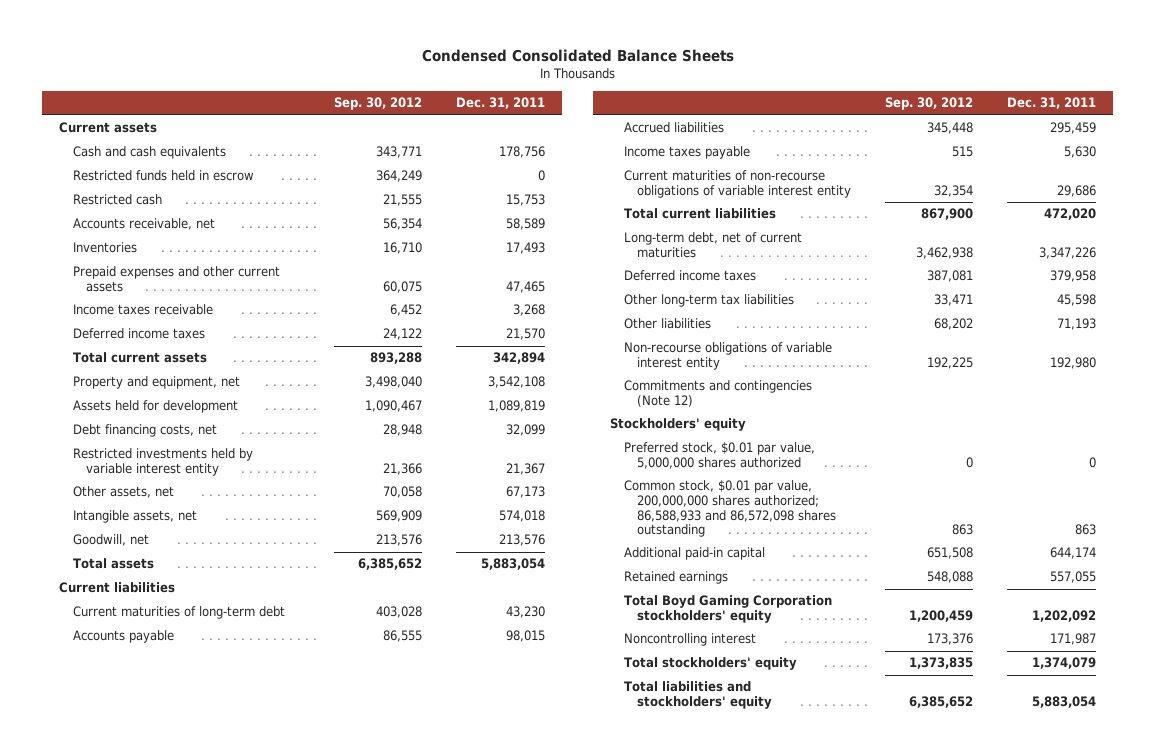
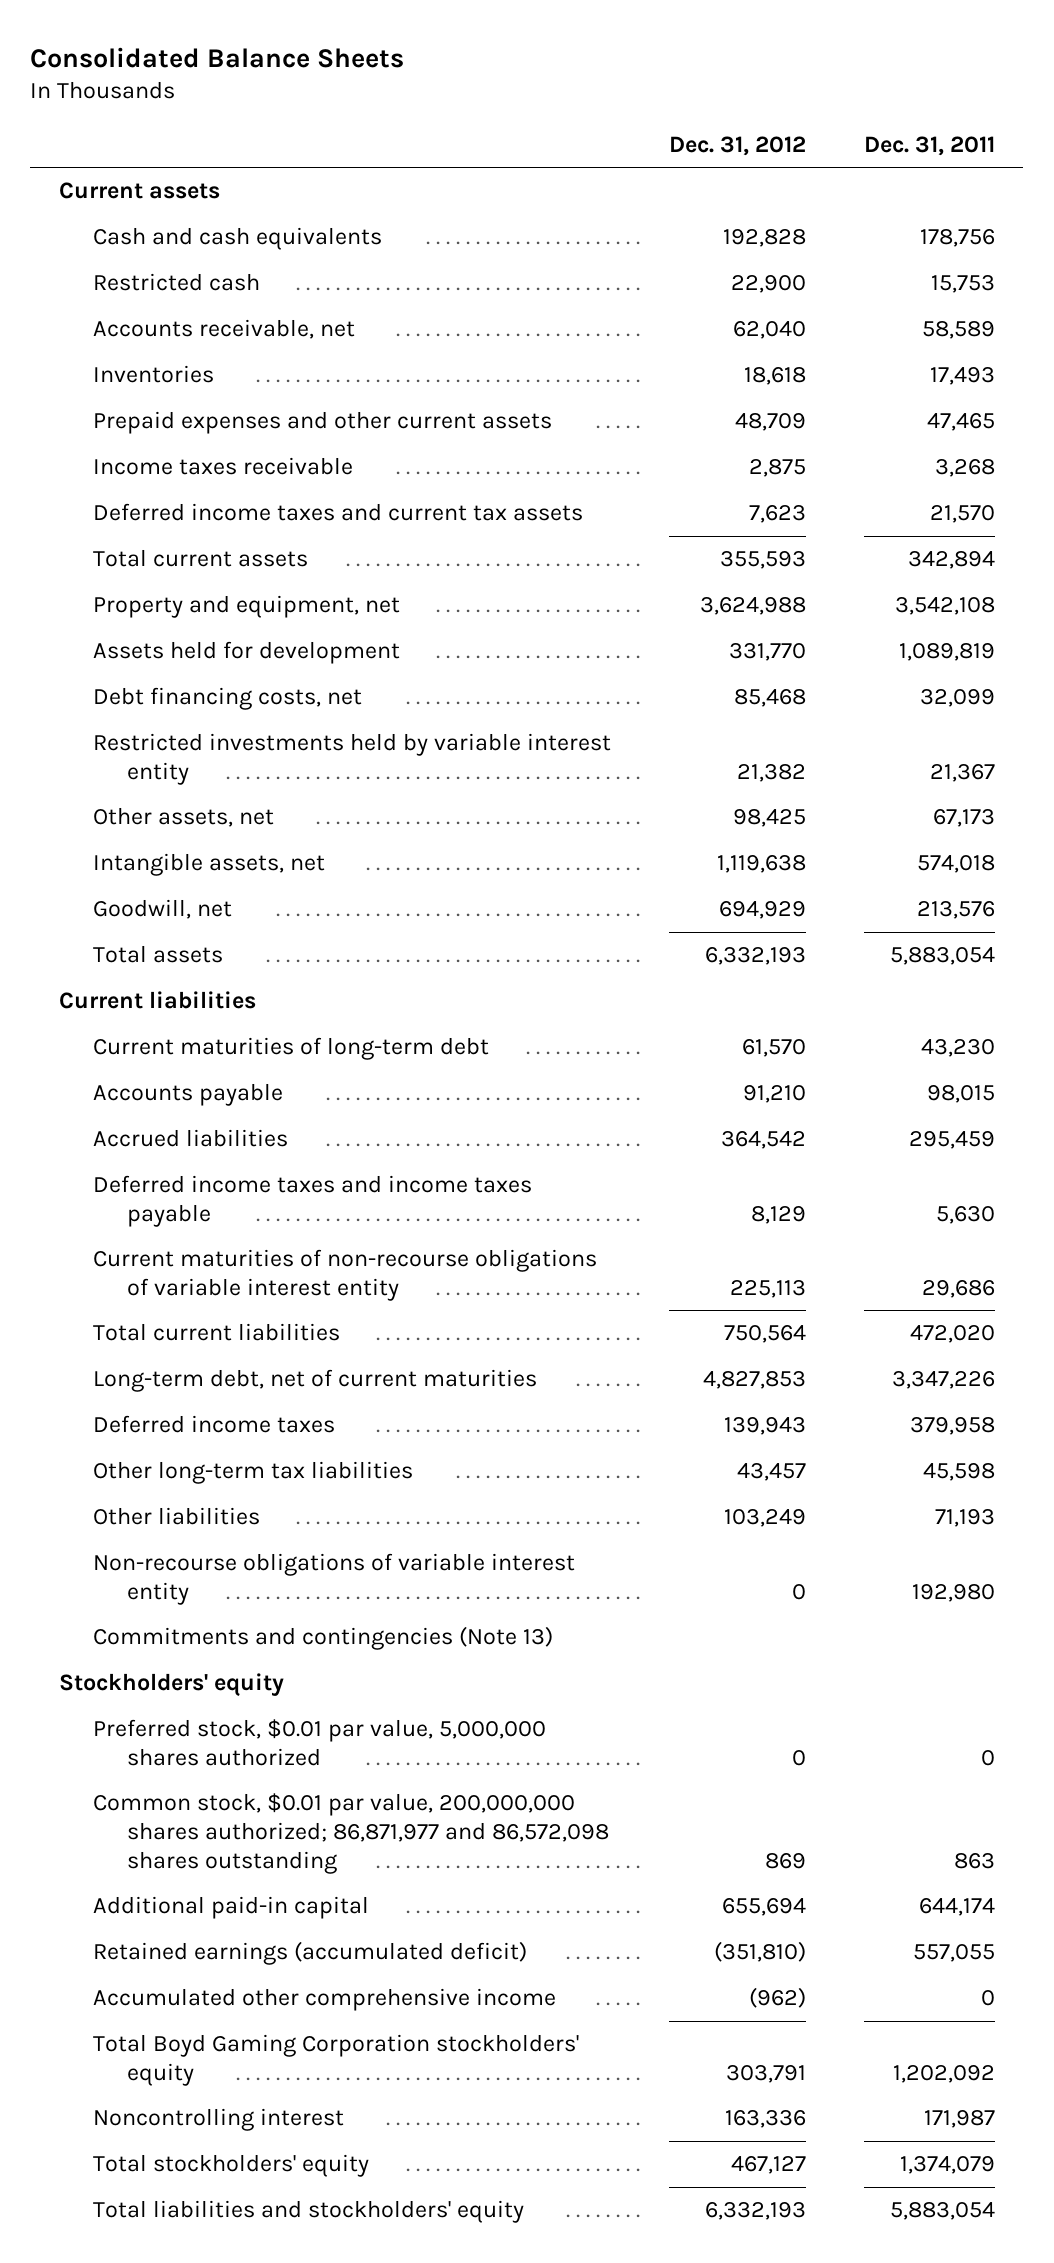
- Condensed Consolidated Balance Sheets
+ Consolidated Balance Sheets
- | Sep. 30, 2012 | Dec. 31, 2011
+ | Dec. 31, 2012 | Dec. 31, 2011
- Restricted funds held in escrow | 364,249 | 0
- Deferred income taxes | 24,122 | 21,570
+ Deferred income taxes and current tax assets | 7,623 | 21,570
- Income taxes payable | 515 | 5,630
+ Deferred income taxes and income taxes payable | 8,129 | 5,630
- Commitments and contingencies (Note 12)
+ Commitments and contingencies (Note 13)
- Common stock, $0.01 par value, 200,000,000 shares authorized; 86,588,933 and 86,572,098 shares outstanding | 863 | 863
+ Common stock, $0.01 par value, 200,000,000 shares authorized; 86,871,977 and 86,572,098 shares outstanding | 869 | 863
- Retained earnings | 548,088 | 557,055
+ Retained earnings (accumulated deficit) | (351,810) | 557,055
+ Accumulated other comprehensive income | (962) | 0

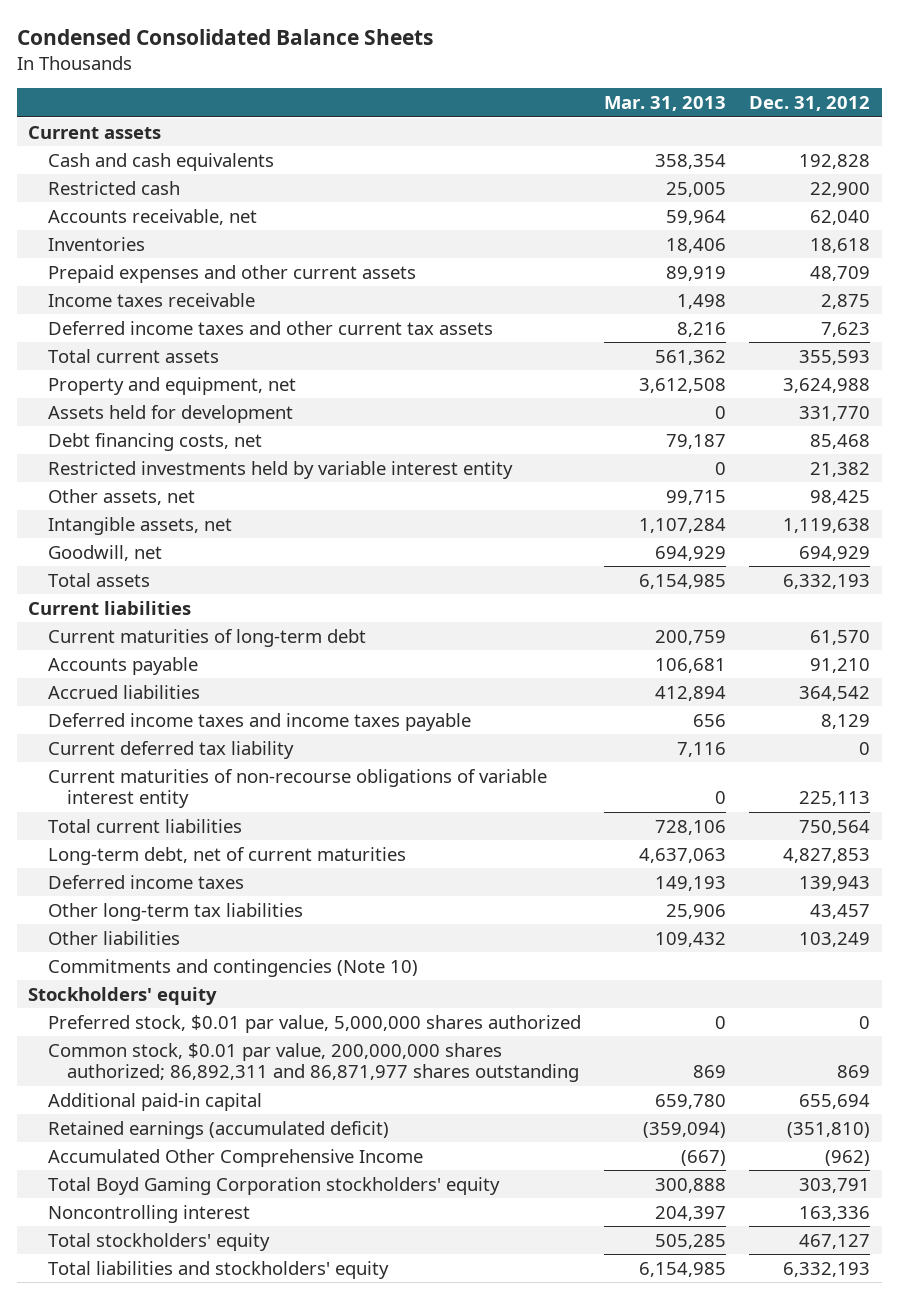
- Consolidated Balance Sheets
+ Condensed Consolidated Balance Sheets
- | Dec. 31, 2012 | Dec. 31, 2011
+ | Mar. 31, 2013 | Dec. 31, 2012
- Deferred income taxes and current tax assets | 7,623 | 21,570
+ Deferred income taxes and other current tax assets | 8,216 | 7,623
+ Current deferred tax liability | 7,116 | 0
- Non-recourse obligations of variable interest entity | 0 | 192,980
- Commitments and contingencies (Note 13)
+ Commitments and contingencies (Note 10)
- Common stock, $0.01 par value, 200,000,000 shares authorized; 86,871,977 and 86,572,098 shares outstanding | 869 | 863
+ Common stock, $0.01 par value, 200,000,000 shares authorized; 86,892,311 and 86,871,977 shares outstanding | 869 | 869
- Accumulated other comprehensive income | (962) | 0
+ Accumulated Other Comprehensive Income | (667) | (962)

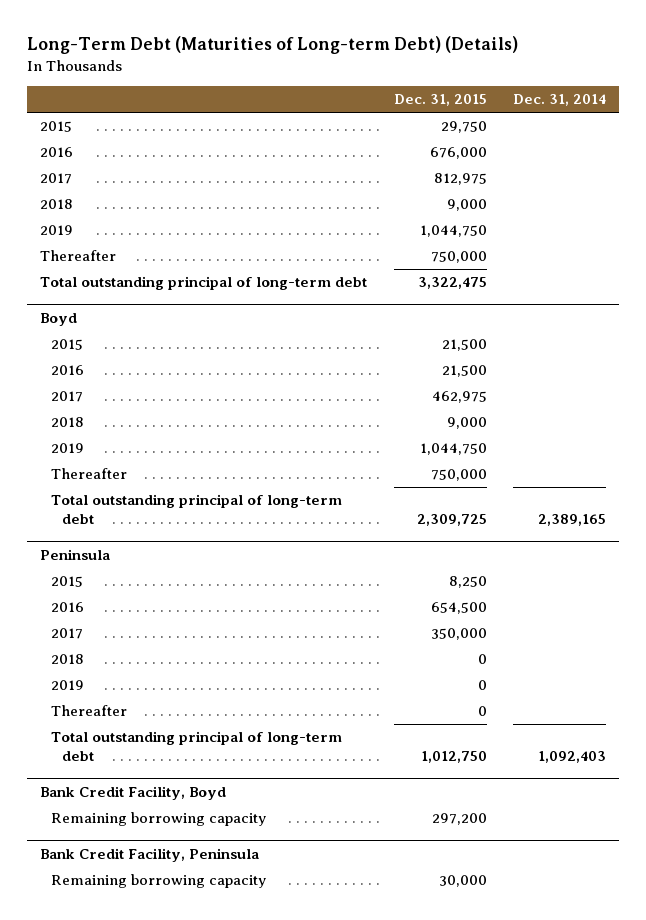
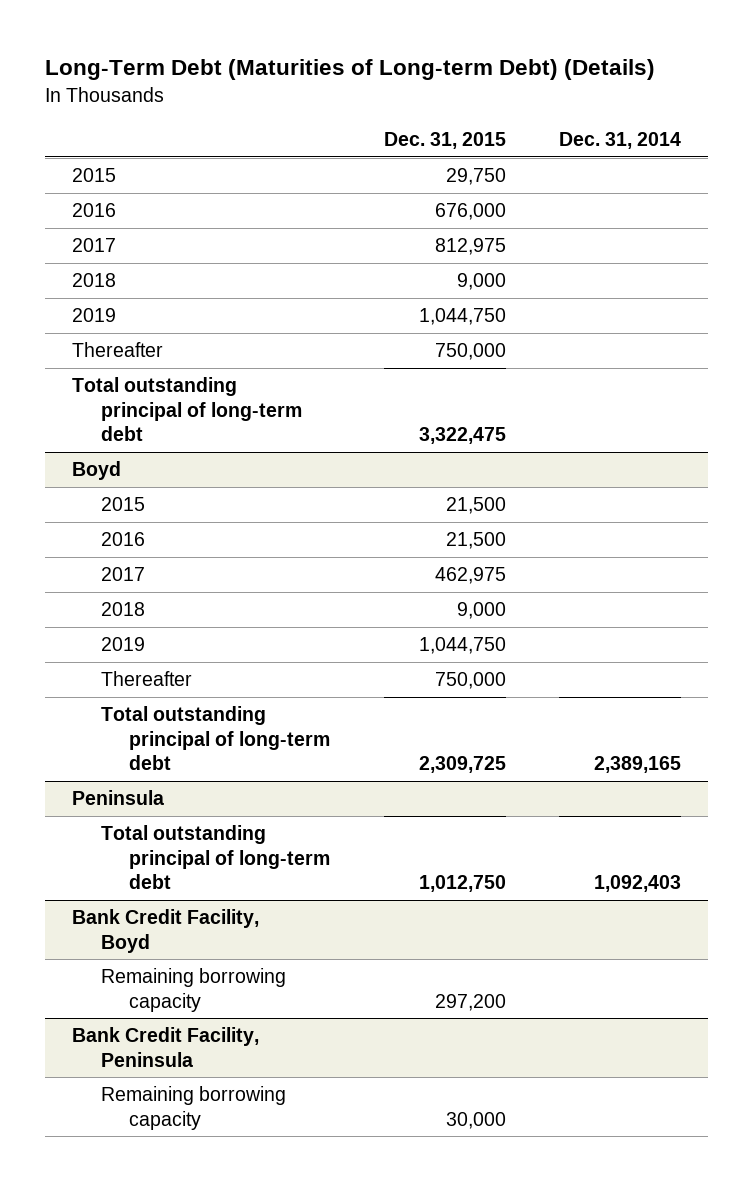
@ Peninsula
- 2015 | 8,250 |
- 2016 | 654,500 |
- 2017 | 350,000 |
- 2018 | 0 |
- 2019 | 0 |
- Thereafter | 0 |

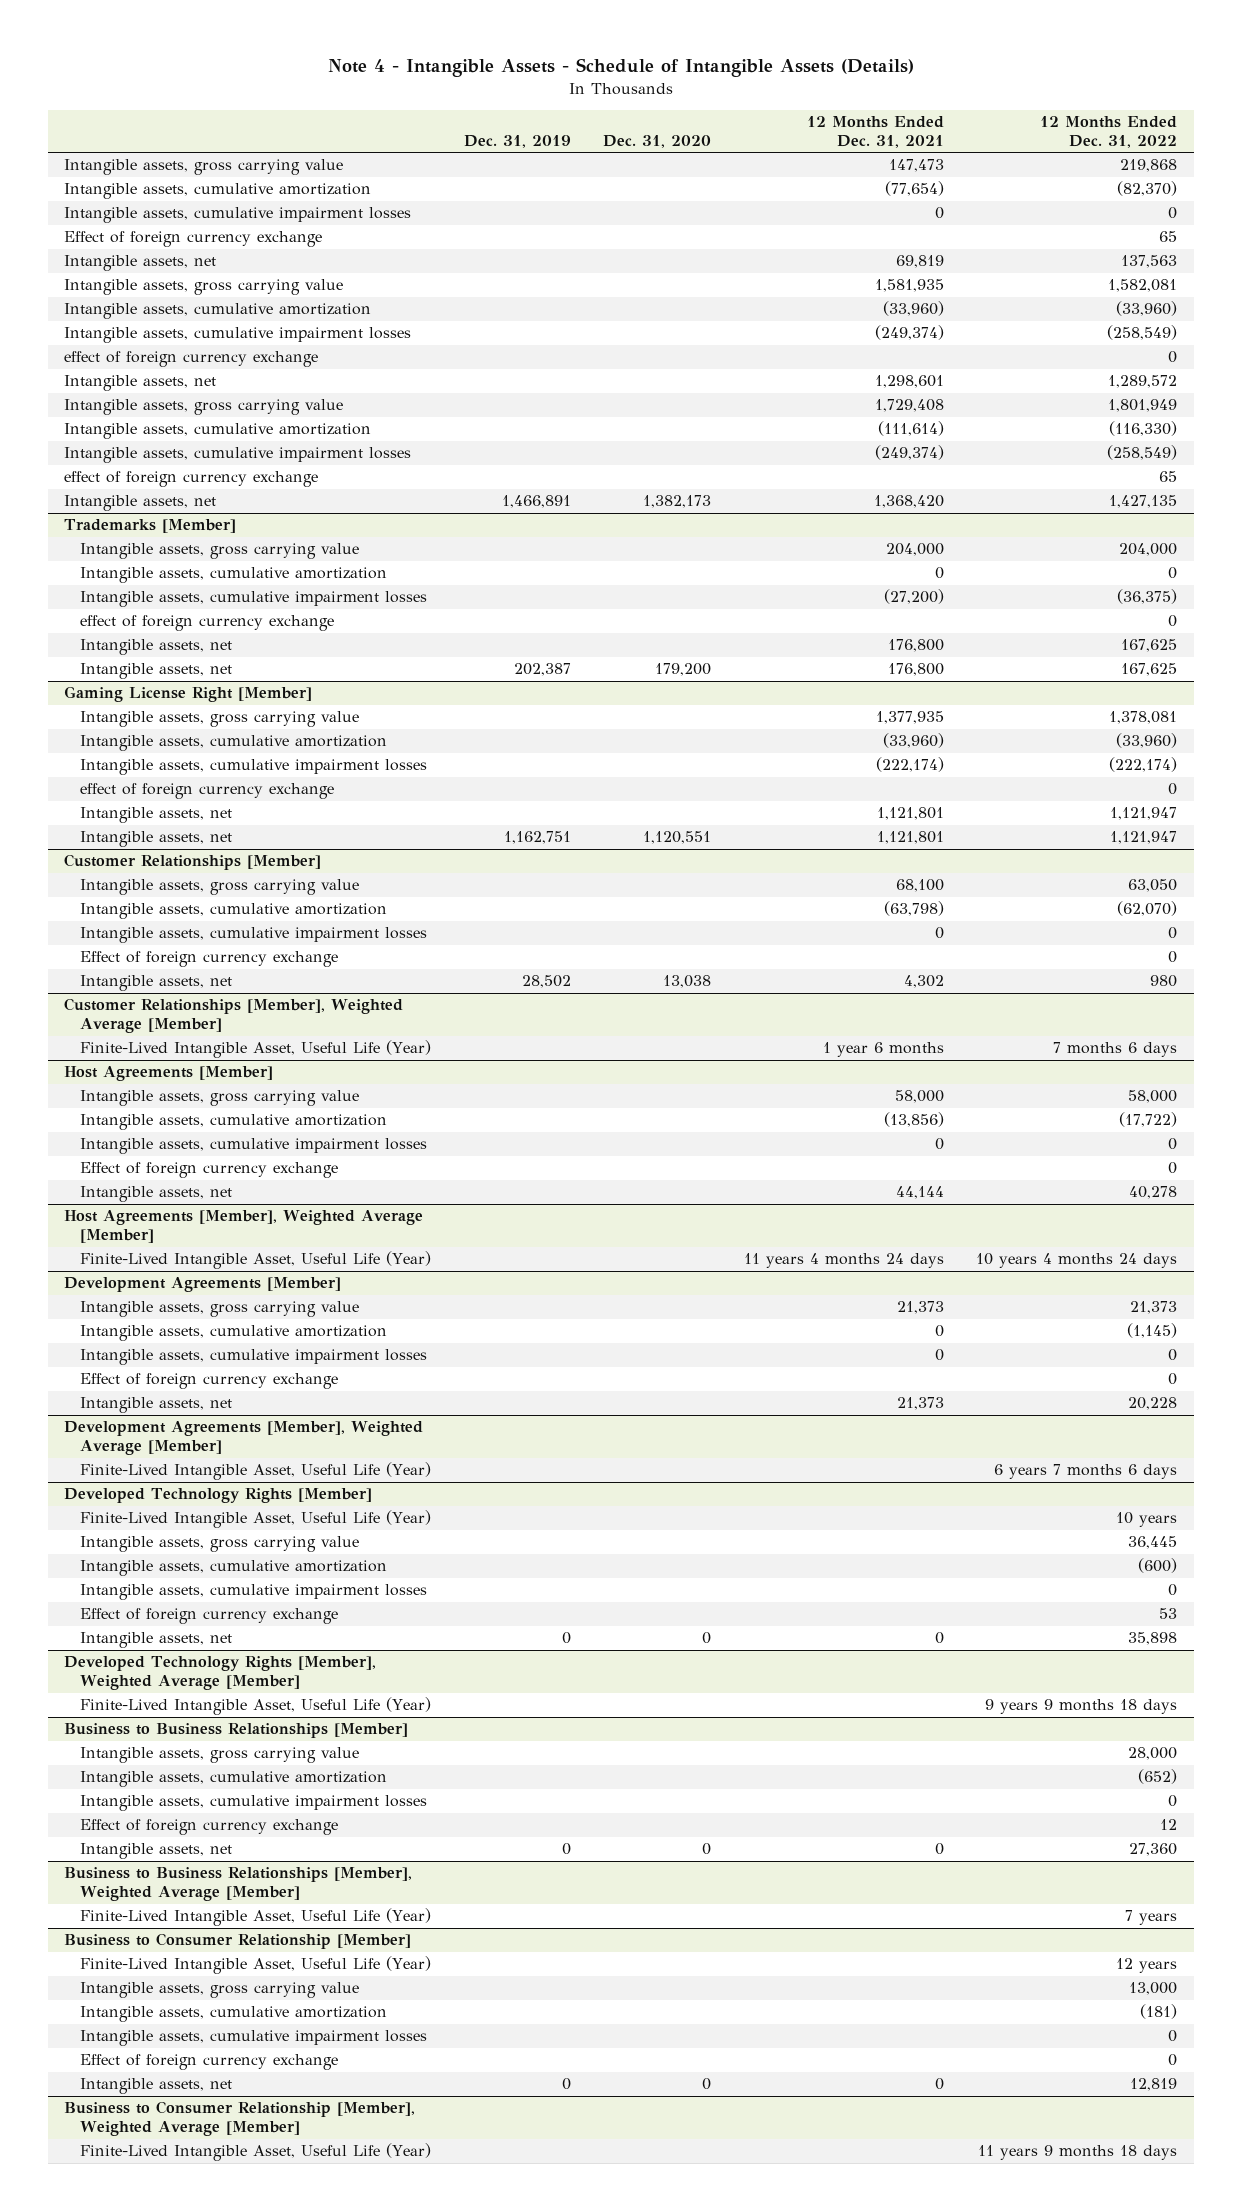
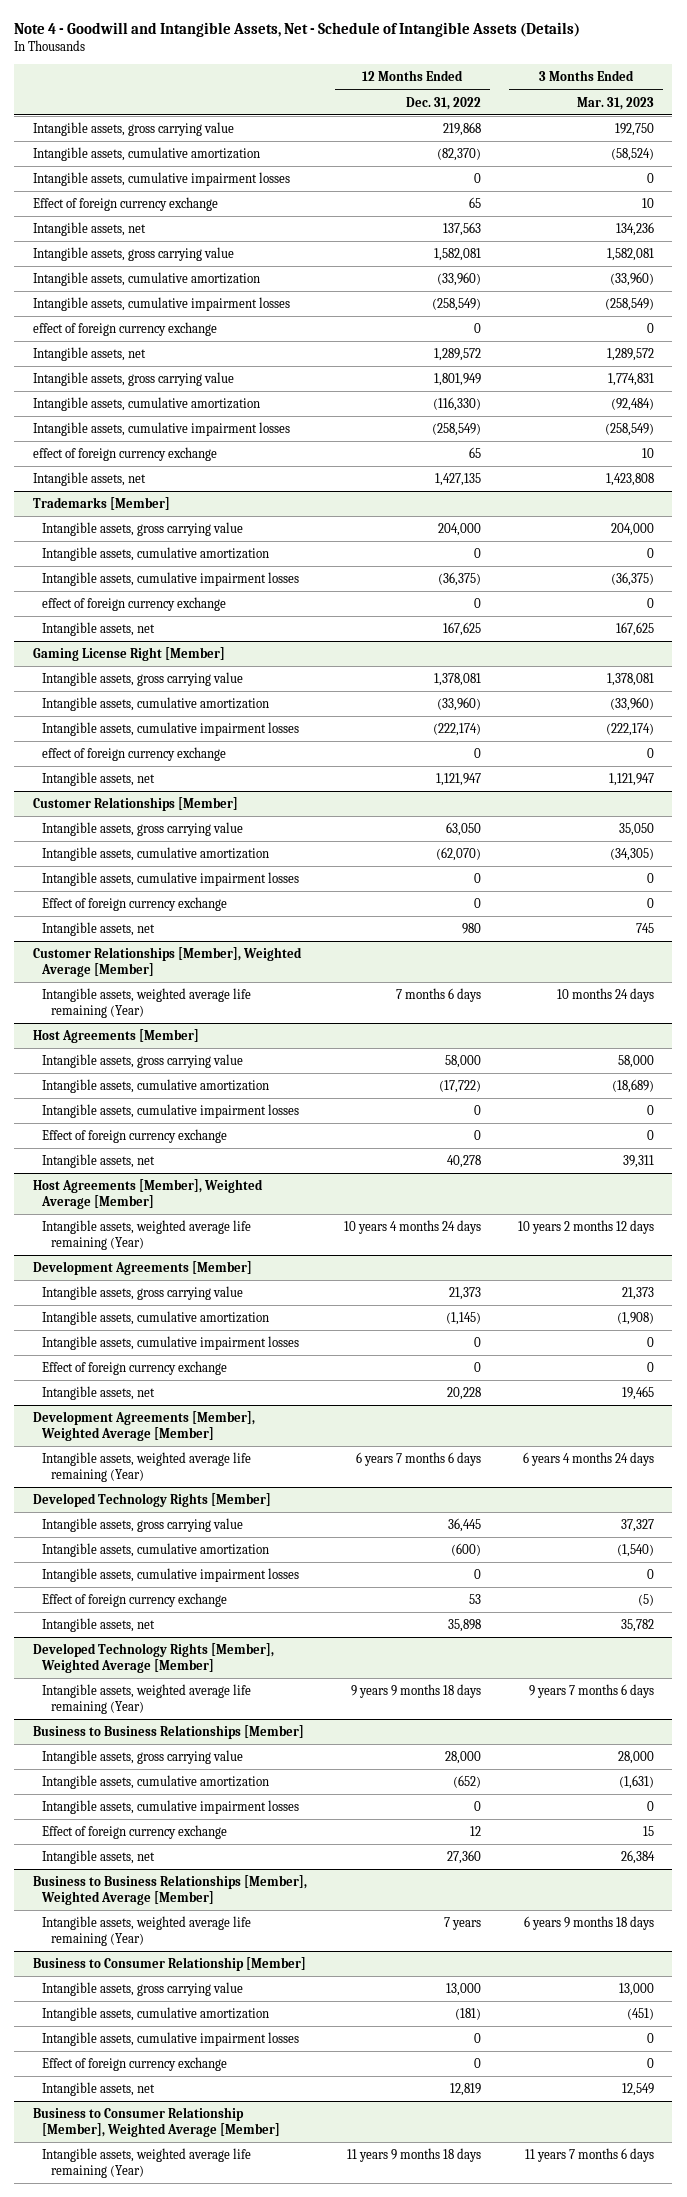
- Note 4 - Intangible Assets - Schedule of Intangible Assets (Details)
+ Note 4 - Goodwill and Intangible Assets, Net - Schedule of Intangible Assets (Details)
- | Dec. 31, 2019 | Dec. 31, 2020 | 12 Months Ended Dec. 31, 2021 | 12 Months Ended Dec. 31, 2022
+ | 12 Months Ended Dec. 31, 2022 | 3 Months Ended Mar. 31, 2023
@ Trademarks [Member]
- Intangible assets, net | 202,387 | 179,200 | 176,800 | 167,625
@ Gaming License Right [Member]
- Intangible assets, net | 1,162,751 | 1,120,551 | 1,121,801 | 1,121,947
@ Customer Relationships [Member], Weighted Average [Member]
- Finite-Lived Intangible Asset, Useful Life (Year) | | | 1 year 6 months | 7 months 6 days
+ Intangible assets, weighted average life remaining (Year) | 7 months 6 days | 10 months 24 days
@ Host Agreements [Member], Weighted Average [Member]
- Finite-Lived Intangible Asset, Useful Life (Year) | | | 11 years 4 months 24 days | 10 years 4 months 24 days
+ Intangible assets, weighted average life remaining (Year) | 10 years 4 months 24 days | 10 years 2 months 12 days
@ Development Agreements [Member], Weighted Average [Member]
- Finite-Lived Intangible Asset, Useful Life (Year) | | | | 6 years 7 months 6 days
+ Intangible assets, weighted average life remaining (Year) | 6 years 7 months 6 days | 6 years 4 months 24 days
@ Developed Technology Rights [Member]
- Finite-Lived Intangible Asset, Useful Life (Year) | | | | 10 years
@ Developed Technology Rights [Member], Weighted Average [Member]
- Finite-Lived Intangible Asset, Useful Life (Year) | | | | 9 years 9 months 18 days
+ Intangible assets, weighted average life remaining (Year) | 9 years 9 months 18 days | 9 years 7 months 6 days
@ Business to Business Relationships [Member], Weighted Average [Member]
- Finite-Lived Intangible Asset, Useful Life (Year) | | | | 7 years
+ Intangible assets, weighted average life remaining (Year) | 7 years | 6 years 9 months 18 days
@ Business to Consumer Relationship [Member]
- Finite-Lived Intangible Asset, Useful Life (Year) | | | | 12 years
@ Business to Consumer Relationship [Member], Weighted Average [Member]
- Finite-Lived Intangible Asset, Useful Life (Year) | | | | 11 years 9 months 18 days
+ Intangible assets, weighted average life remaining (Year) | 11 years 9 months 18 days | 11 years 7 months 6 days

